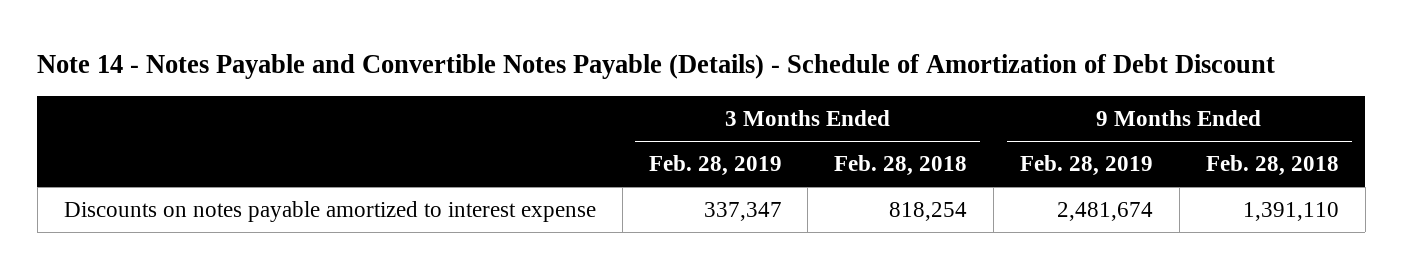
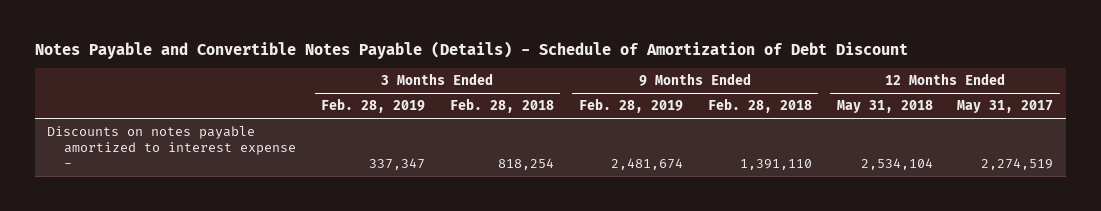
- Note 14 - Notes Payable and Convertible Notes Payable (Details) - Schedule of Amortization of Debt Discount
+ Notes Payable and Convertible Notes Payable (Details) - Schedule of Amortization of Debt Discount
- | 3 Months Ended Feb. 28, 2019 | 3 Months Ended Feb. 28, 2018 | 9 Months Ended Feb. 28, 2019 | 9 Months Ended Feb. 28, 2018
+ | 3 Months Ended Feb. 28, 2019 | 3 Months Ended Feb. 28, 2018 | 9 Months Ended Feb. 28, 2019 | 9 Months Ended Feb. 28, 2018 | 12 Months Ended May 31, 2018 | 12 Months Ended May 31, 2017
- Discounts on notes payable amortized to interest expense | 337,347 | 818,254 | 2,481,674 | 1,391,110
+ Discounts on notes payable amortized to interest expense - | 337,347 | 818,254 | 2,481,674 | 1,391,110 | 2,534,104 | 2,274,519

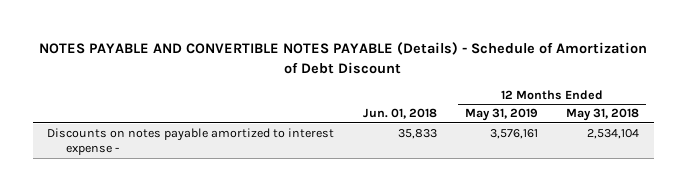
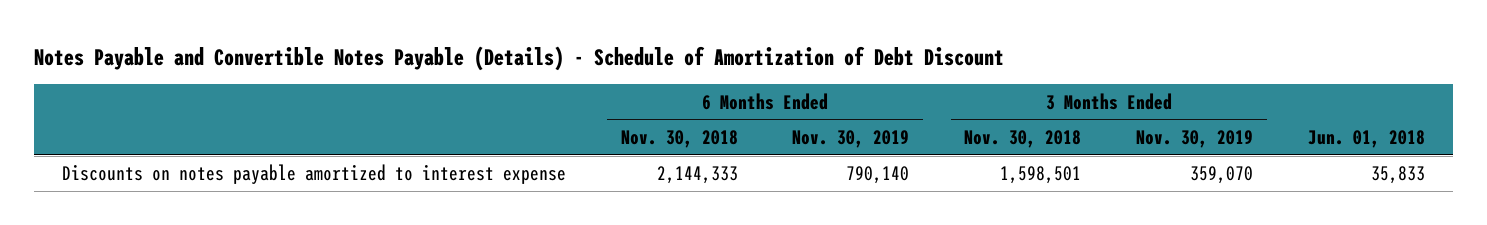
- NOTES PAYABLE AND CONVERTIBLE NOTES PAYABLE (Details) - Schedule of Amortization of Debt Discount
+ Notes Payable and Convertible Notes Payable (Details) - Schedule of Amortization of Debt Discount
- | Jun. 01, 2018 | 12 Months Ended May 31, 2019 | 12 Months Ended May 31, 2018
+ | 6 Months Ended Nov. 30, 2018 | 6 Months Ended Nov. 30, 2019 | 3 Months Ended Nov. 30, 2018 | 3 Months Ended Nov. 30, 2019 | Jun. 01, 2018
- Discounts on notes payable amortized to interest expense - | 35,833 | 3,576,161 | 2,534,104
+ Discounts on notes payable amortized to interest expense | 2,144,333 | 790,140 | 1,598,501 | 359,070 | 35,833

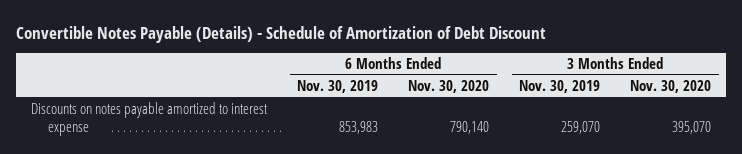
- Notes Payable and Convertible Notes Payable (Details) - Schedule of Amortization of Debt Discount
+ Convertible Notes Payable (Details) - Schedule of Amortization of Debt Discount
- | 6 Months Ended Nov. 30, 2018 | 6 Months Ended Nov. 30, 2019 | 3 Months Ended Nov. 30, 2018 | 3 Months Ended Nov. 30, 2019 | Jun. 01, 2018
+ | 6 Months Ended Nov. 30, 2019 | 6 Months Ended Nov. 30, 2020 | 3 Months Ended Nov. 30, 2019 | 3 Months Ended Nov. 30, 2020
- Discounts on notes payable amortized to interest expense | 2,144,333 | 790,140 | 1,598,501 | 359,070 | 35,833
+ Discounts on notes payable amortized to interest expense | 853,983 | 790,140 | 259,070 | 395,070

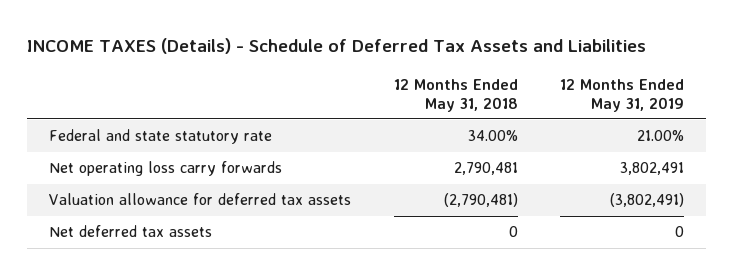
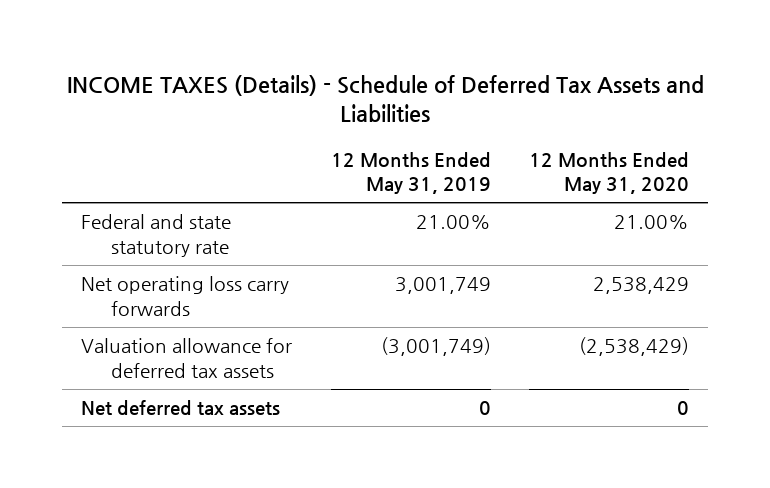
- | 12 Months Ended May 31, 2018 | 12 Months Ended May 31, 2019
+ | 12 Months Ended May 31, 2019 | 12 Months Ended May 31, 2020
- Net operating loss carry forwards | 2,790,481 | 3,802,491
- Valuation allowance for deferred tax assets | (2,790,481) | (3,802,491)
+ Net operating loss carry forwards | 3,001,749 | 2,538,429
+ Valuation allowance for deferred tax assets | (3,001,749) | (2,538,429)

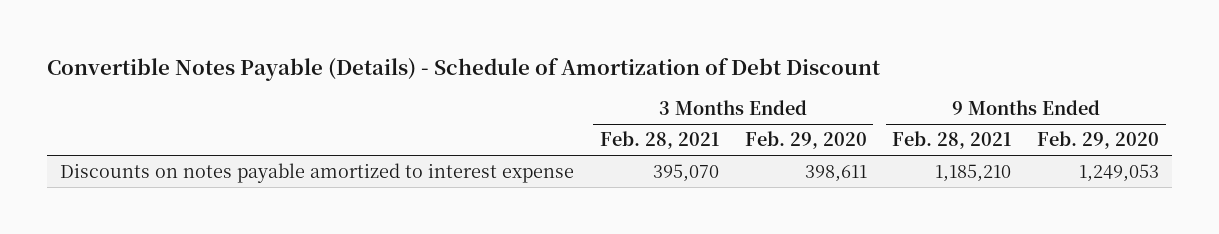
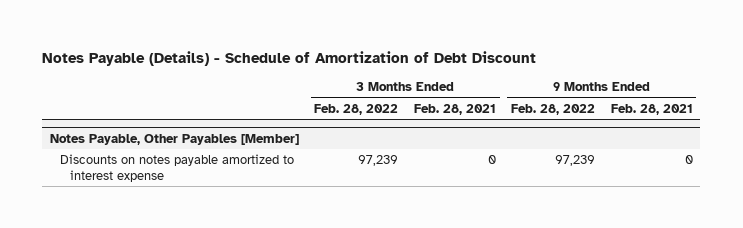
- Convertible Notes Payable (Details) - Schedule of Amortization of Debt Discount
+ Notes Payable (Details) - Schedule of Amortization of Debt Discount
- | 3 Months Ended Feb. 28, 2021 | 3 Months Ended Feb. 29, 2020 | 9 Months Ended Feb. 28, 2021 | 9 Months Ended Feb. 29, 2020
+ | 3 Months Ended Feb. 28, 2022 | 3 Months Ended Feb. 28, 2021 | 9 Months Ended Feb. 28, 2022 | 9 Months Ended Feb. 28, 2021
- Discounts on notes payable amortized to interest expense | 395,070 | 398,611 | 1,185,210 | 1,249,053
+ Notes Payable, Other Payables [Member]
+ Discounts on notes payable amortized to interest expense | 97,239 | 0 | 97,239 | 0

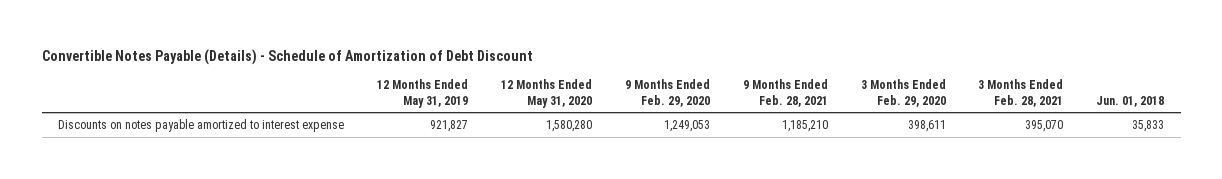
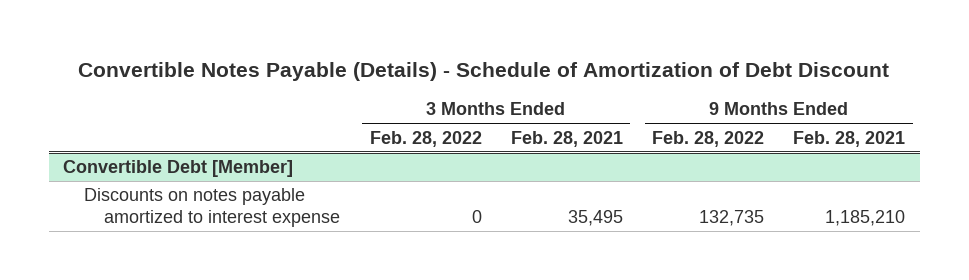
- | 12 Months Ended May 31, 2019 | 12 Months Ended May 31, 2020 | 9 Months Ended Feb. 29, 2020 | 9 Months Ended Feb. 28, 2021 | 3 Months Ended Feb. 29, 2020 | 3 Months Ended Feb. 28, 2021 | Jun. 01, 2018
+ | 3 Months Ended Feb. 28, 2022 | 3 Months Ended Feb. 28, 2021 | 9 Months Ended Feb. 28, 2022 | 9 Months Ended Feb. 28, 2021
- Discounts on notes payable amortized to interest expense | 921,827 | 1,580,280 | 1,249,053 | 1,185,210 | 398,611 | 395,070 | 35,833
+ Convertible Debt [Member]
+ Discounts on notes payable amortized to interest expense | 0 | 35,495 | 132,735 | 1,185,210

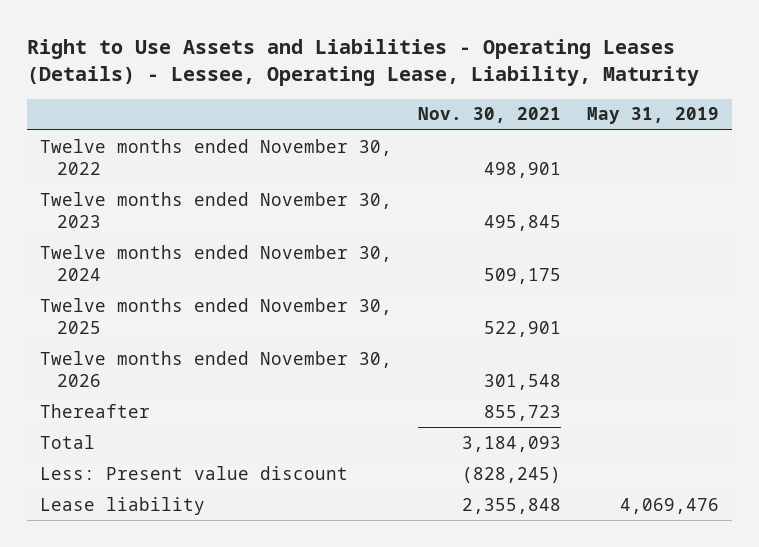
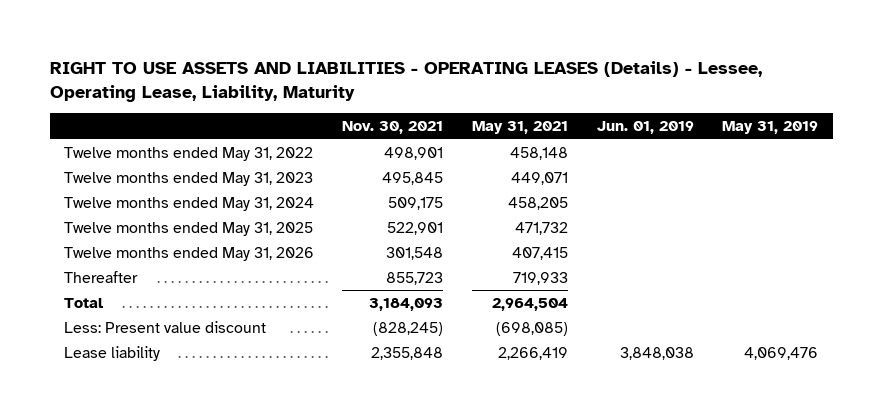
- Right to Use Assets and Liabilities - Operating Leases (Details) - Lessee, Operating Lease, Liability, Maturity
+ RIGHT TO USE ASSETS AND LIABILITIES - OPERATING LEASES (Details) - Lessee, Operating Lease, Liability, Maturity
- | Nov. 30, 2021 | May 31, 2019
+ | Nov. 30, 2021 | May 31, 2021 | Jun. 01, 2019 | May 31, 2019
- Twelve months ended November 30, 2022 | 498,901 |
- Twelve months ended November 30, 2023 | 495,845 |
- Twelve months ended November 30, 2024 | 509,175 |
- Twelve months ended November 30, 2025 | 522,901 |
- Twelve months ended November 30, 2026 | 301,548 |
+ Twelve months ended May 31, 2022 | 498,901 | 458,148 | |
+ Twelve months ended May 31, 2023 | 495,845 | 449,071 | |
+ Twelve months ended May 31, 2024 | 509,175 | 458,205 | |
+ Twelve months ended May 31, 2025 | 522,901 | 471,732 | |
+ Twelve months ended May 31, 2026 | 301,548 | 407,415 | |

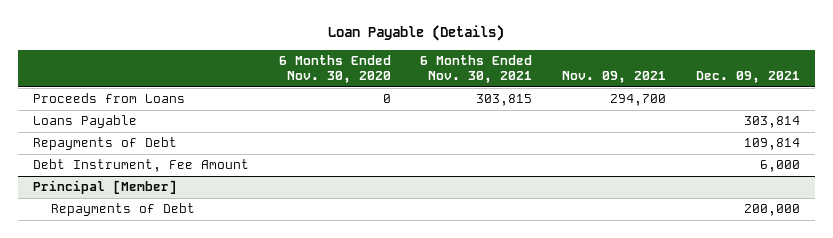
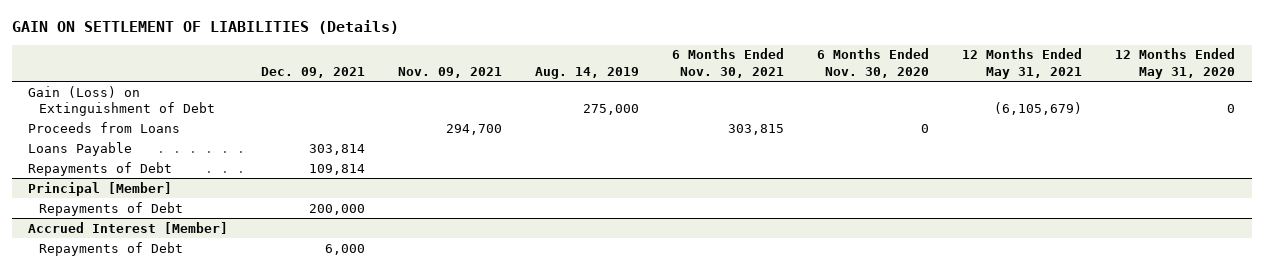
- Loan Payable (Details)
+ GAIN ON SETTLEMENT OF LIABILITIES (Details)
- | 6 Months Ended Nov. 30, 2020 | 6 Months Ended Nov. 30, 2021 | Nov. 09, 2021 | Dec. 09, 2021
+ | Dec. 09, 2021 | Nov. 09, 2021 | Aug. 14, 2019 | 6 Months Ended Nov. 30, 2021 | 6 Months Ended Nov. 30, 2020 | 12 Months Ended May 31, 2021 | 12 Months Ended May 31, 2020
+ Gain (Loss) on Extinguishment of Debt | | | 275,000 | | | (6,105,679) | 0
- Debt Instrument, Fee Amount | | | | 6,000
+ Accrued Interest [Member]
+ Repayments of Debt | 6,000 | | | | | |

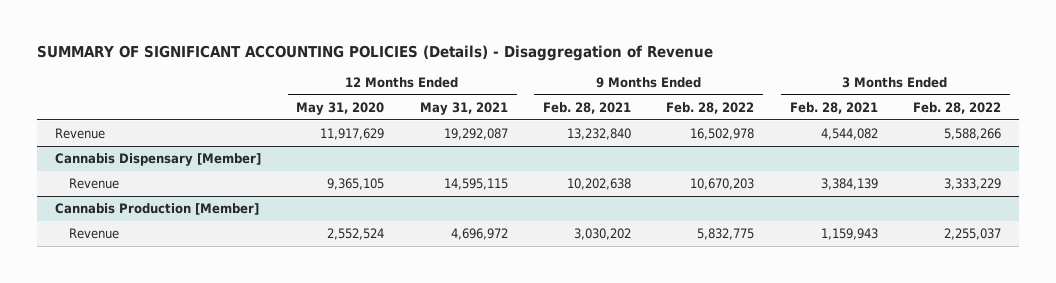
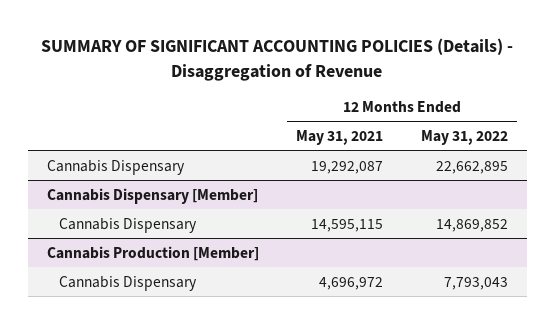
- | 12 Months Ended May 31, 2020 | 12 Months Ended May 31, 2021 | 9 Months Ended Feb. 28, 2021 | 9 Months Ended Feb. 28, 2022 | 3 Months Ended Feb. 28, 2021 | 3 Months Ended Feb. 28, 2022
+ | 12 Months Ended May 31, 2021 | 12 Months Ended May 31, 2022
- Revenue | 11,917,629 | 19,292,087 | 13,232,840 | 16,502,978 | 4,544,082 | 5,588,266
+ Cannabis Dispensary | 19,292,087 | 22,662,895
@ Cannabis Dispensary [Member]
- Revenue | 9,365,105 | 14,595,115 | 10,202,638 | 10,670,203 | 3,384,139 | 3,333,229
+ Cannabis Dispensary | 14,595,115 | 14,869,852
@ Cannabis Production [Member]
- Revenue | 2,552,524 | 4,696,972 | 3,030,202 | 5,832,775 | 1,159,943 | 2,255,037
+ Cannabis Dispensary | 4,696,972 | 7,793,043

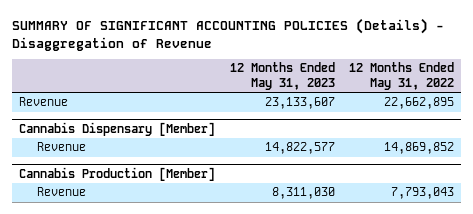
- | 12 Months Ended May 31, 2021 | 12 Months Ended May 31, 2022
+ | 12 Months Ended May 31, 2023 | 12 Months Ended May 31, 2022
- Cannabis Dispensary | 19,292,087 | 22,662,895
+ Revenue | 23,133,607 | 22,662,895
@ Cannabis Dispensary [Member]
- Cannabis Dispensary | 14,595,115 | 14,869,852
+ Revenue | 14,822,577 | 14,869,852
@ Cannabis Production [Member]
- Cannabis Dispensary | 4,696,972 | 7,793,043
+ Revenue | 8,311,030 | 7,793,043

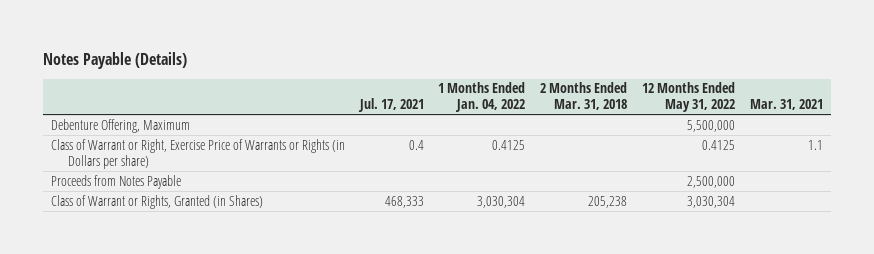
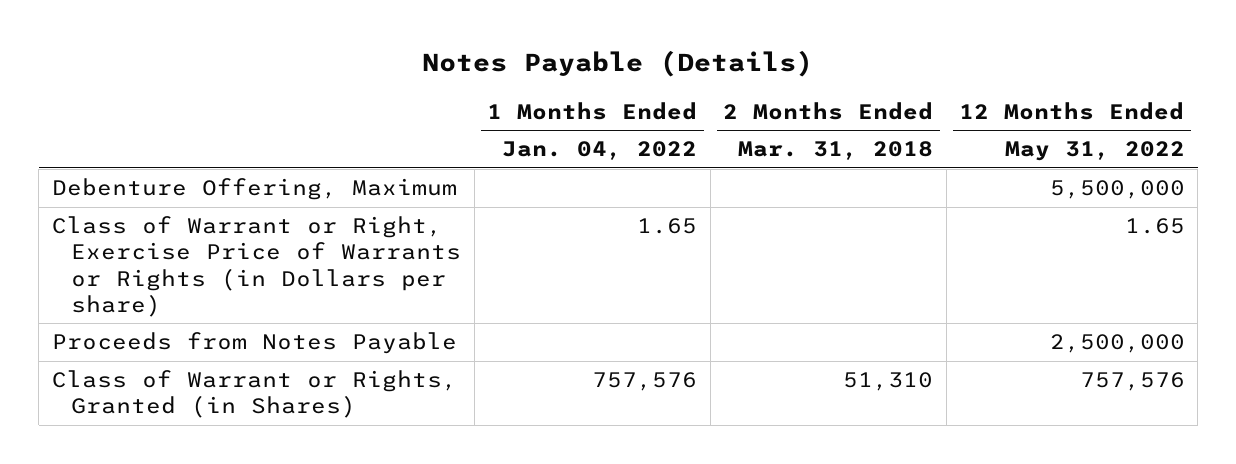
- | Jul. 17, 2021 | 1 Months Ended Jan. 04, 2022 | 2 Months Ended Mar. 31, 2018 | 12 Months Ended May 31, 2022 | Mar. 31, 2021
+ | 1 Months Ended Jan. 04, 2022 | 2 Months Ended Mar. 31, 2018 | 12 Months Ended May 31, 2022
- Class of Warrant or Right, Exercise Price of Warrants or Rights (in Dollars per share) | 0.4 | 0.4125 | | 0.4125 | 1.1
+ Class of Warrant or Right, Exercise Price of Warrants or Rights (in Dollars per share) | 1.65 | | 1.65
- Class of Warrant or Rights, Granted (in Shares) | 468,333 | 3,030,304 | 205,238 | 3,030,304 |
+ Class of Warrant or Rights, Granted (in Shares) | 757,576 | 51,310 | 757,576

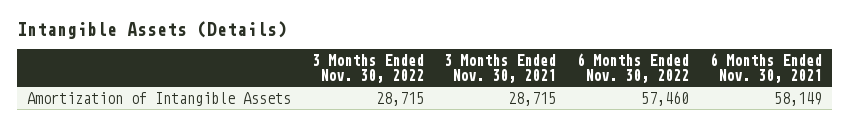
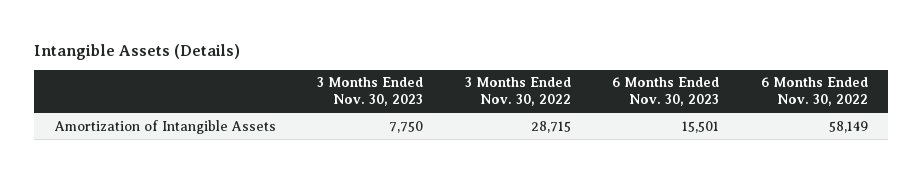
- | 3 Months Ended Nov. 30, 2022 | 3 Months Ended Nov. 30, 2021 | 6 Months Ended Nov. 30, 2022 | 6 Months Ended Nov. 30, 2021
+ | 3 Months Ended Nov. 30, 2023 | 3 Months Ended Nov. 30, 2022 | 6 Months Ended Nov. 30, 2023 | 6 Months Ended Nov. 30, 2022
- Amortization of Intangible Assets | 28,715 | 28,715 | 57,460 | 58,149
+ Amortization of Intangible Assets | 7,750 | 28,715 | 15,501 | 58,149

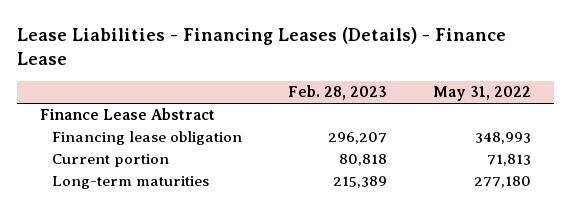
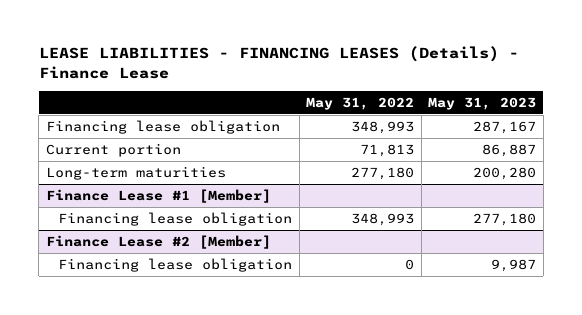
- Lease Liabilities - Financing Leases (Details) - Finance Lease
+ LEASE LIABILITIES - FINANCING LEASES (Details) - Finance Lease
- | Feb. 28, 2023 | May 31, 2022
+ | May 31, 2022 | May 31, 2023
- Finance Lease Abstract
+ Finance Lease #1 [Member]
+ Financing lease obligation | 348,993 | 277,180
+ Finance Lease #2 [Member]
+ Financing lease obligation | 0 | 9,987

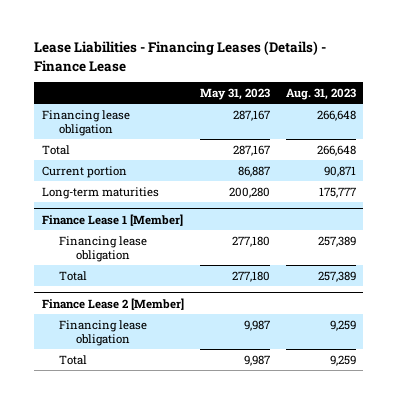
- LEASE LIABILITIES - FINANCING LEASES (Details) - Finance Lease
+ Lease Liabilities - Financing Leases (Details) - Finance Lease
- | May 31, 2022 | May 31, 2023
+ | May 31, 2023 | Aug. 31, 2023
+ Total | 287,167 | 266,648
- Finance Lease #1 [Member]
+ Finance Lease 1 [Member]
- Finance Lease #2 [Member]
+ Total | 277,180 | 257,389
+ Finance Lease 2 [Member]
+ Total | 9,987 | 9,259

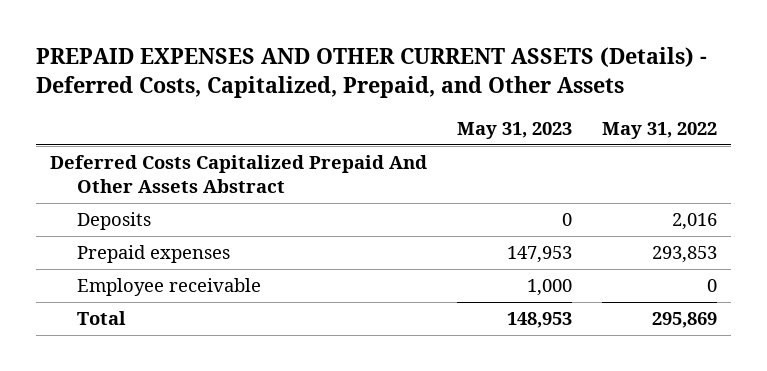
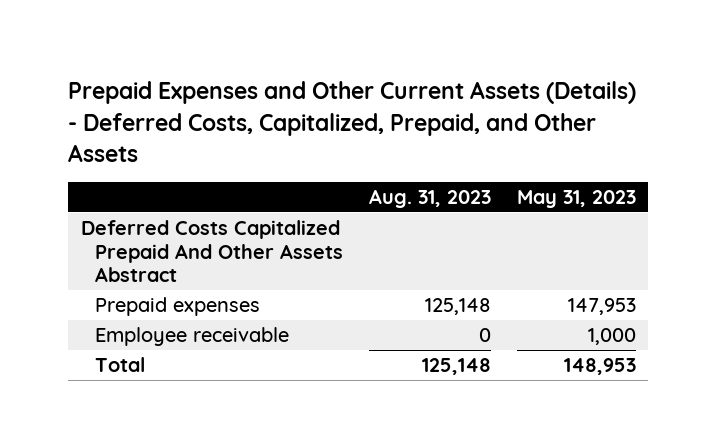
- PREPAID EXPENSES AND OTHER CURRENT ASSETS (Details) - Deferred Costs, Capitalized, Prepaid, and Other Assets
+ Prepaid Expenses and Other Current Assets (Details) - Deferred Costs, Capitalized, Prepaid, and Other Assets
- | May 31, 2023 | May 31, 2022
+ | Aug. 31, 2023 | May 31, 2023
- Deposits | 0 | 2,016

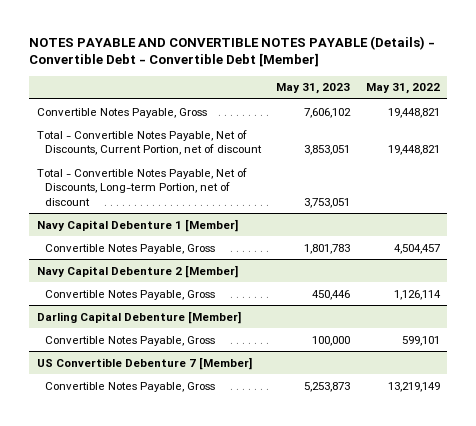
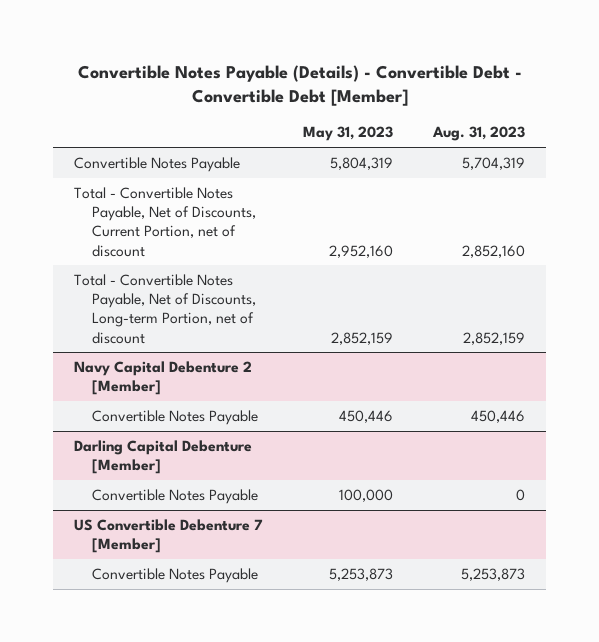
- NOTES PAYABLE AND CONVERTIBLE NOTES PAYABLE (Details) - Convertible Debt - Convertible Debt [Member]
+ Convertible Notes Payable (Details) - Convertible Debt - Convertible Debt [Member]
- | May 31, 2023 | May 31, 2022
+ | May 31, 2023 | Aug. 31, 2023
- Convertible Notes Payable, Gross | 7,606,102 | 19,448,821
- Total - Convertible Notes Payable, Net of Discounts, Current Portion, net of discount | 3,853,051 | 19,448,821
- Total - Convertible Notes Payable, Net of Discounts, Long-term Portion, net of discount | 3,753,051 |
- Navy Capital Debenture 1 [Member]
- Convertible Notes Payable, Gross | 1,801,783 | 4,504,457
+ Convertible Notes Payable | 5,804,319 | 5,704,319
+ Total - Convertible Notes Payable, Net of Discounts, Current Portion, net of discount | 2,952,160 | 2,852,160
+ Total - Convertible Notes Payable, Net of Discounts, Long-term Portion, net of discount | 2,852,159 | 2,852,159
@ Navy Capital Debenture 2 [Member]
- Convertible Notes Payable, Gross | 450,446 | 1,126,114
+ Convertible Notes Payable | 450,446 | 450,446
@ Darling Capital Debenture [Member]
- Convertible Notes Payable, Gross | 100,000 | 599,101
+ Convertible Notes Payable | 100,000 | 0
@ US Convertible Debenture 7 [Member]
- Convertible Notes Payable, Gross | 5,253,873 | 13,219,149
+ Convertible Notes Payable | 5,253,873 | 5,253,873

